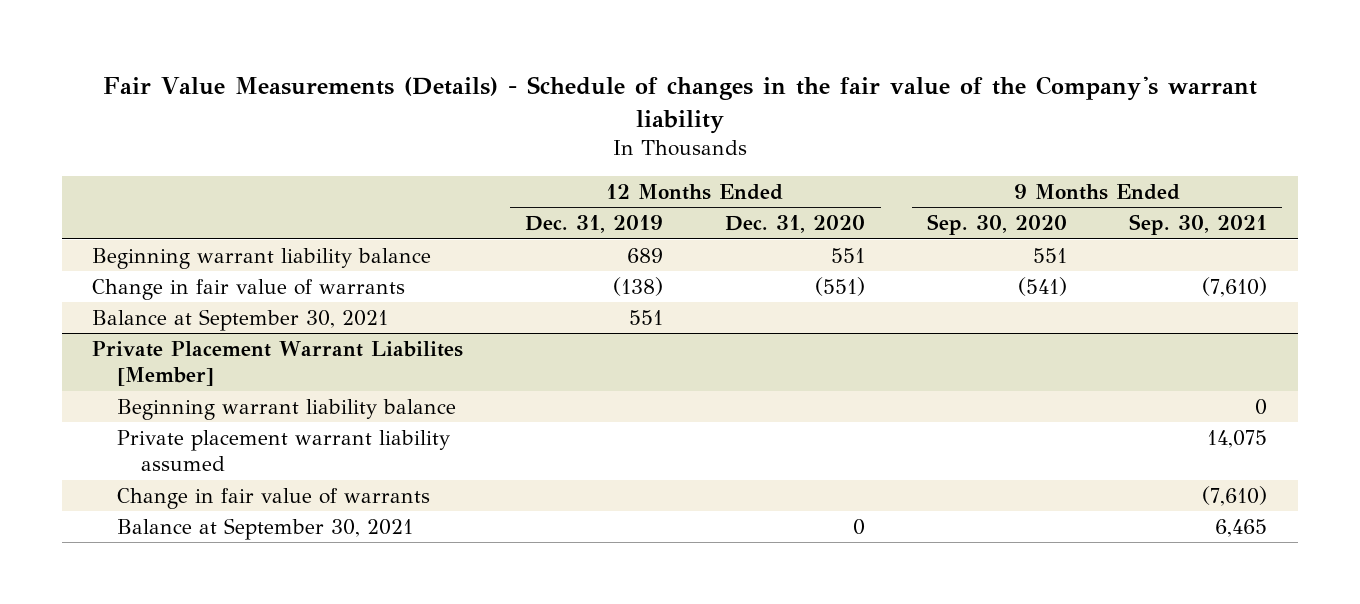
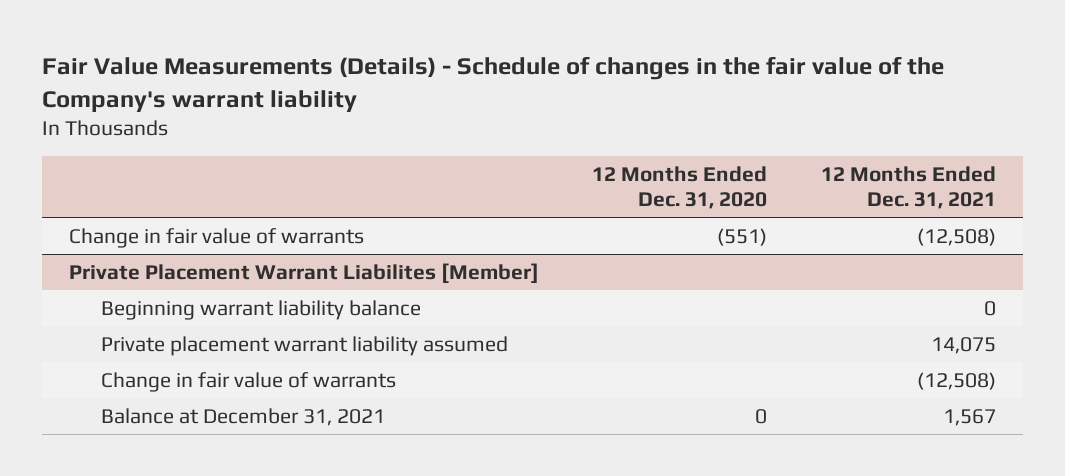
- | 12 Months Ended Dec. 31, 2019 | 12 Months Ended Dec. 31, 2020 | 9 Months Ended Sep. 30, 2020 | 9 Months Ended Sep. 30, 2021
+ | 12 Months Ended Dec. 31, 2020 | 12 Months Ended Dec. 31, 2021
- Beginning warrant liability balance | 689 | 551 | 551 |
- Balance at September 30, 2021 | 551 | | |
@ Private Placement Warrant Liabilites [Member]
- Balance at September 30, 2021 | | 0 | | 6,465
+ Balance at December 31, 2021 | 0 | 1,567

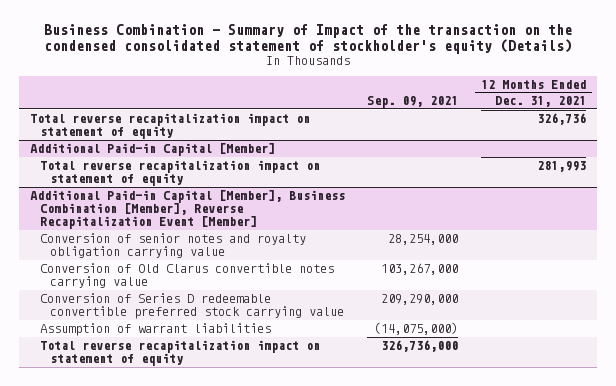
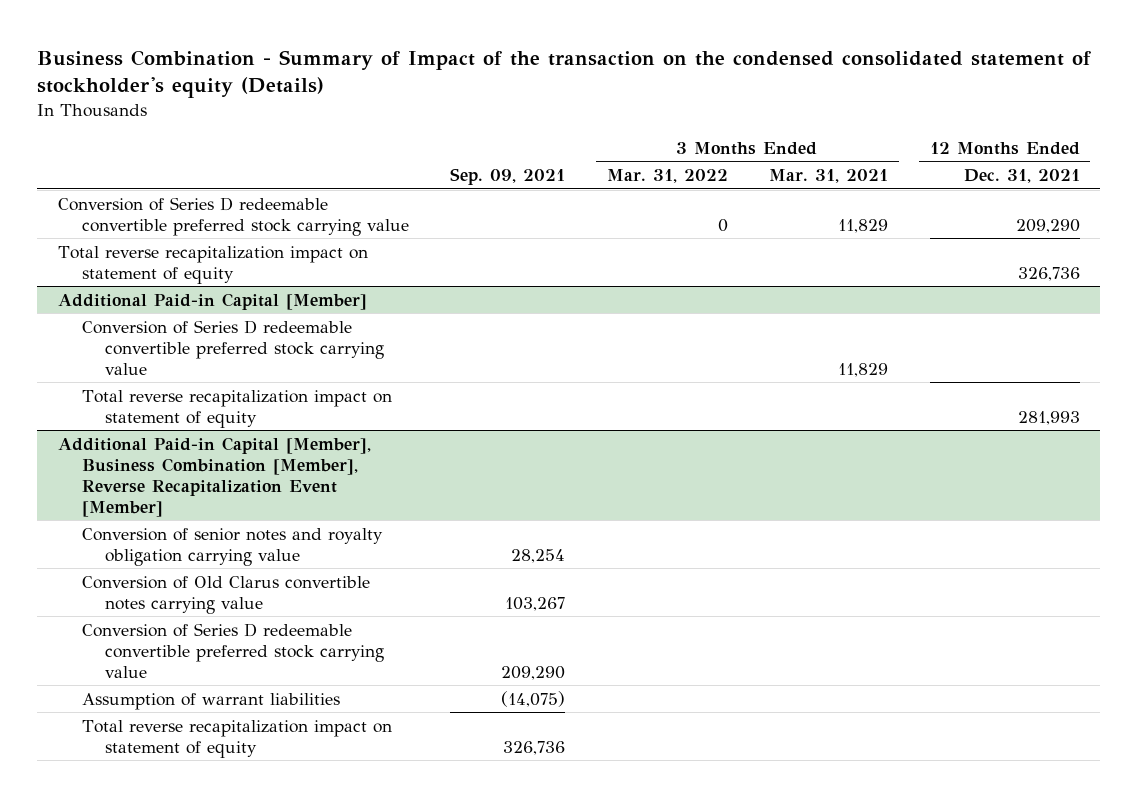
- | Sep. 09, 2021 | 12 Months Ended Dec. 31, 2021
+ | Sep. 09, 2021 | 3 Months Ended Mar. 31, 2022 | 3 Months Ended Mar. 31, 2021 | 12 Months Ended Dec. 31, 2021
+ Conversion of Series D redeemable convertible preferred stock carrying value | | 0 | 11,829 | 209,290
@ Additional Paid-in Capital [Member]
+ Conversion of Series D redeemable convertible preferred stock carrying value | | | 11,829 |
@ Additional Paid-in Capital [Member], Business Combination [Member], Reverse Recapitalization Event [Member]
- Conversion of senior notes and royalty obligation carrying value | 28,254,000 |
- Conversion of Old Clarus convertible notes carrying value | 103,267,000 |
- Conversion of Series D redeemable convertible preferred stock carrying value | 209,290,000 |
- Assumption of warrant liabilities | (14,075,000) |
- Total reverse recapitalization impact on statement of equity | 326,736,000 |
+ Conversion of senior notes and royalty obligation carrying value | 28,254 | | |
+ Conversion of Old Clarus convertible notes carrying value | 103,267 | | |
+ Conversion of Series D redeemable convertible preferred stock carrying value | 209,290 | | |
+ Assumption of warrant liabilities | (14,075) | | |
+ Total reverse recapitalization impact on statement of equity | 326,736 | | |

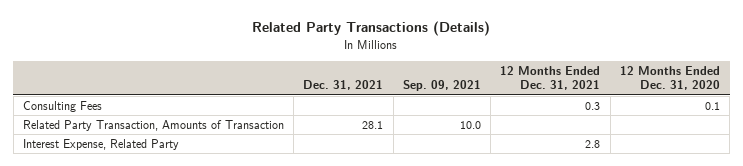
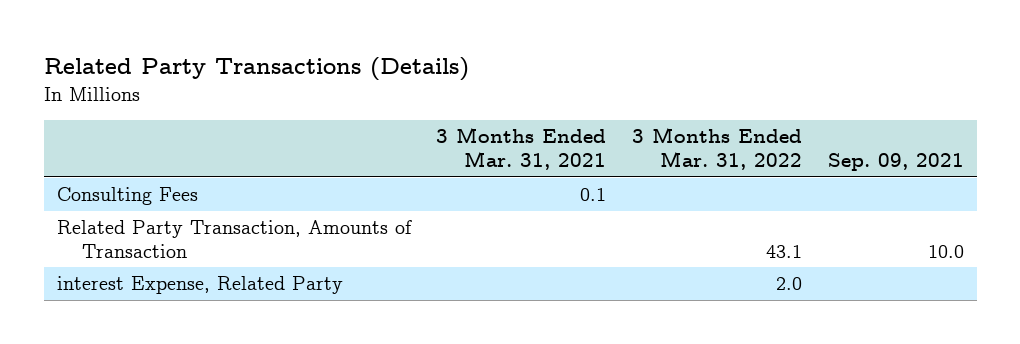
- | Dec. 31, 2021 | Sep. 09, 2021 | 12 Months Ended Dec. 31, 2021 | 12 Months Ended Dec. 31, 2020
+ | 3 Months Ended Mar. 31, 2021 | 3 Months Ended Mar. 31, 2022 | Sep. 09, 2021
- Interest Expense, Related Party | | | 2.8 |
+ interest Expense, Related Party | | 2.0 |

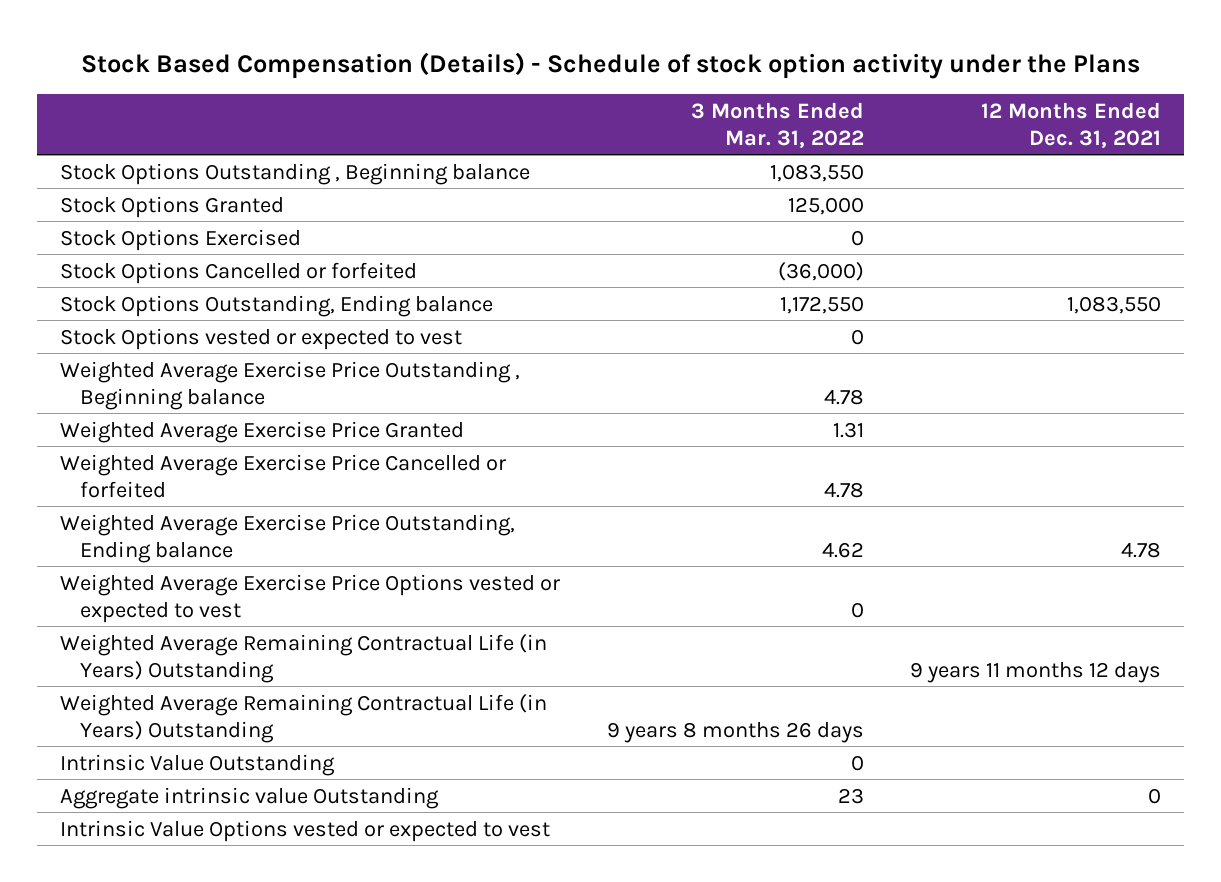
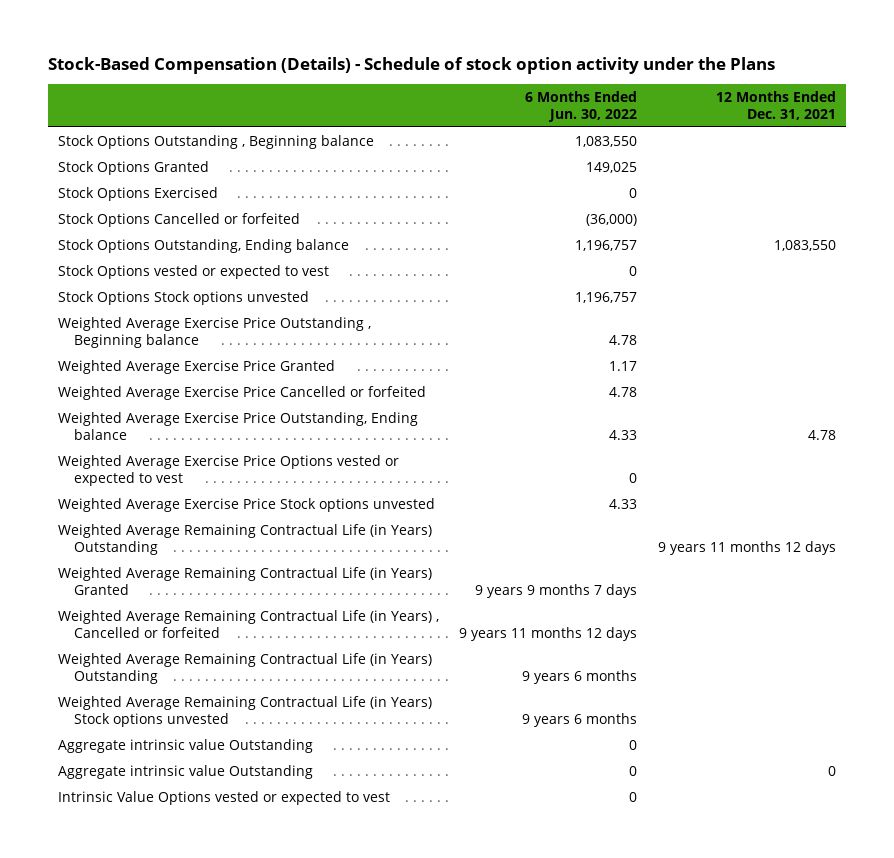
- Stock Based Compensation (Details) - Schedule of stock option activity under the Plans
+ Stock-Based Compensation (Details) - Schedule of stock option activity under the Plans
- | 3 Months Ended Mar. 31, 2022 | 12 Months Ended Dec. 31, 2021
+ | 6 Months Ended Jun. 30, 2022 | 12 Months Ended Dec. 31, 2021
+ Stock Options Stock options unvested | 1,196,757 |
+ Weighted Average Exercise Price Stock options unvested | 4.33 |
+ Weighted Average Remaining Contractual Life (in Years) Granted | 9 years 9 months 7 days |
+ Weighted Average Remaining Contractual Life (in Years) , Cancelled or forfeited | 9 years 11 months 12 days |
- Intrinsic Value Outstanding | 0 |
+ Weighted Average Remaining Contractual Life (in Years) Stock options unvested | 9 years 6 months |
+ Aggregate intrinsic value Outstanding | 0 |

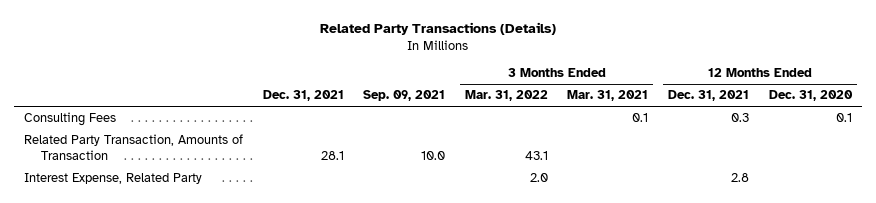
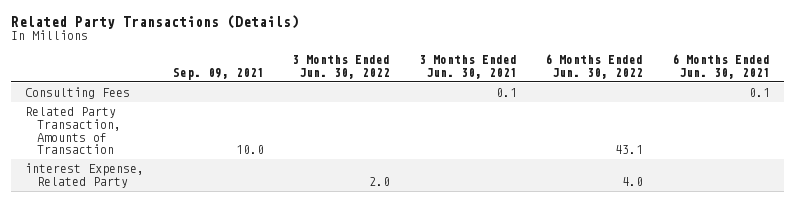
- | Dec. 31, 2021 | Sep. 09, 2021 | 3 Months Ended Mar. 31, 2022 | 3 Months Ended Mar. 31, 2021 | 12 Months Ended Dec. 31, 2021 | 12 Months Ended Dec. 31, 2020
+ | Sep. 09, 2021 | 3 Months Ended Jun. 30, 2022 | 3 Months Ended Jun. 30, 2021 | 6 Months Ended Jun. 30, 2022 | 6 Months Ended Jun. 30, 2021
- Interest Expense, Related Party | | | 2.0 | | 2.8 |
+ interest Expense, Related Party | | 2.0 | | 4.0 |

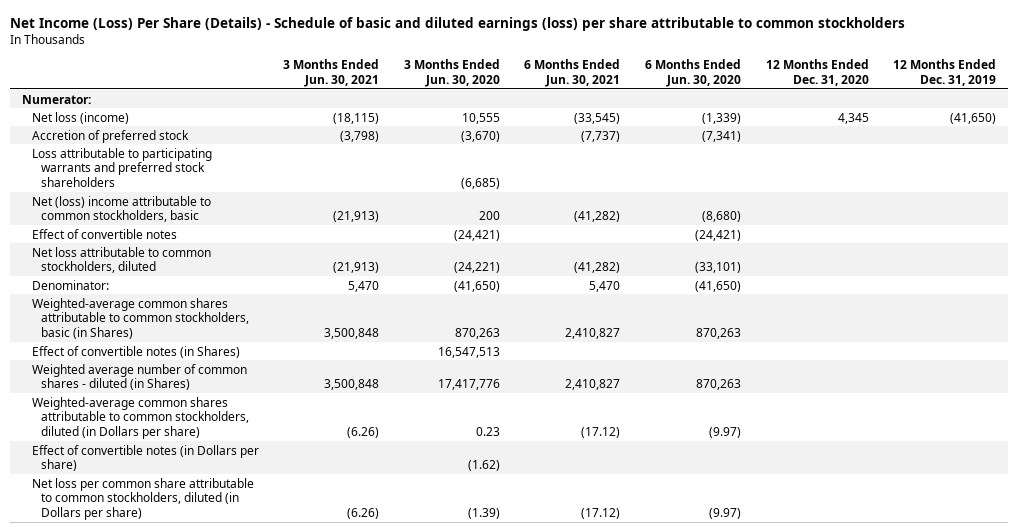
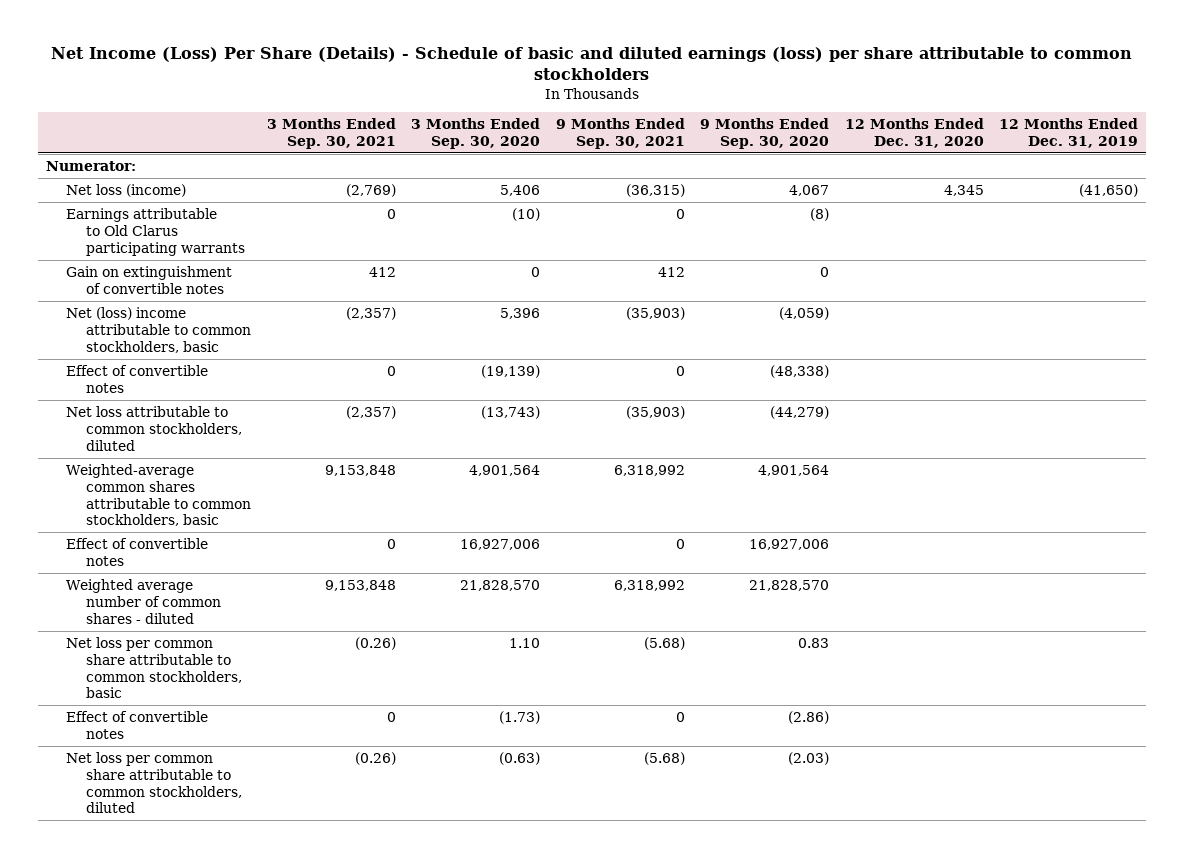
- | 3 Months Ended Jun. 30, 2021 | 3 Months Ended Jun. 30, 2020 | 6 Months Ended Jun. 30, 2021 | 6 Months Ended Jun. 30, 2020 | 12 Months Ended Dec. 31, 2020 | 12 Months Ended Dec. 31, 2019
+ | 3 Months Ended Sep. 30, 2021 | 3 Months Ended Sep. 30, 2020 | 9 Months Ended Sep. 30, 2021 | 9 Months Ended Sep. 30, 2020 | 12 Months Ended Dec. 31, 2020 | 12 Months Ended Dec. 31, 2019
- Accretion of preferred stock | (3,798) | (3,670) | (7,737) | (7,341) | |
- Loss attributable to participating warrants and preferred stock shareholders | | (6,685) | | | |
+ Earnings attributable to Old Clarus participating warrants | 0 | (10) | 0 | (8) | |
+ Gain on extinguishment of convertible notes | 412 | 0 | 412 | 0 | |
- Denominator: | 5,470 | (41,650) | 5,470 | (41,650) | |
- Weighted-average common shares attributable to common stockholders, basic (in Shares) | 3,500,848 | 870,263 | 2,410,827 | 870,263 | |
- Effect of convertible notes (in Shares) | | 16,547,513 | | | |
- Weighted average number of common shares - diluted (in Shares) | 3,500,848 | 17,417,776 | 2,410,827 | 870,263 | |
- Weighted-average common shares attributable to common stockholders, diluted (in Dollars per share) | (6.26) | 0.23 | (17.12) | (9.97) | |
- Effect of convertible notes (in Dollars per share) | | (1.62) | | | |
- Net loss per common share attributable to common stockholders, diluted (in Dollars per share) | (6.26) | (1.39) | (17.12) | (9.97) | |
+ Weighted-average common shares attributable to common stockholders, basic | 9,153,848 | 4,901,564 | 6,318,992 | 4,901,564 | |
+ Effect of convertible notes | 0 | 16,927,006 | 0 | 16,927,006 | |
+ Weighted average number of common shares - diluted | 9,153,848 | 21,828,570 | 6,318,992 | 21,828,570 | |
+ Net loss per common share attributable to common stockholders, basic | (0.26) | 1.10 | (5.68) | 0.83 | |
+ Effect of convertible notes | 0 | (1.73) | 0 | (2.86) | |
+ Net loss per common share attributable to common stockholders, diluted | (0.26) | (0.63) | (5.68) | (2.03) | |

